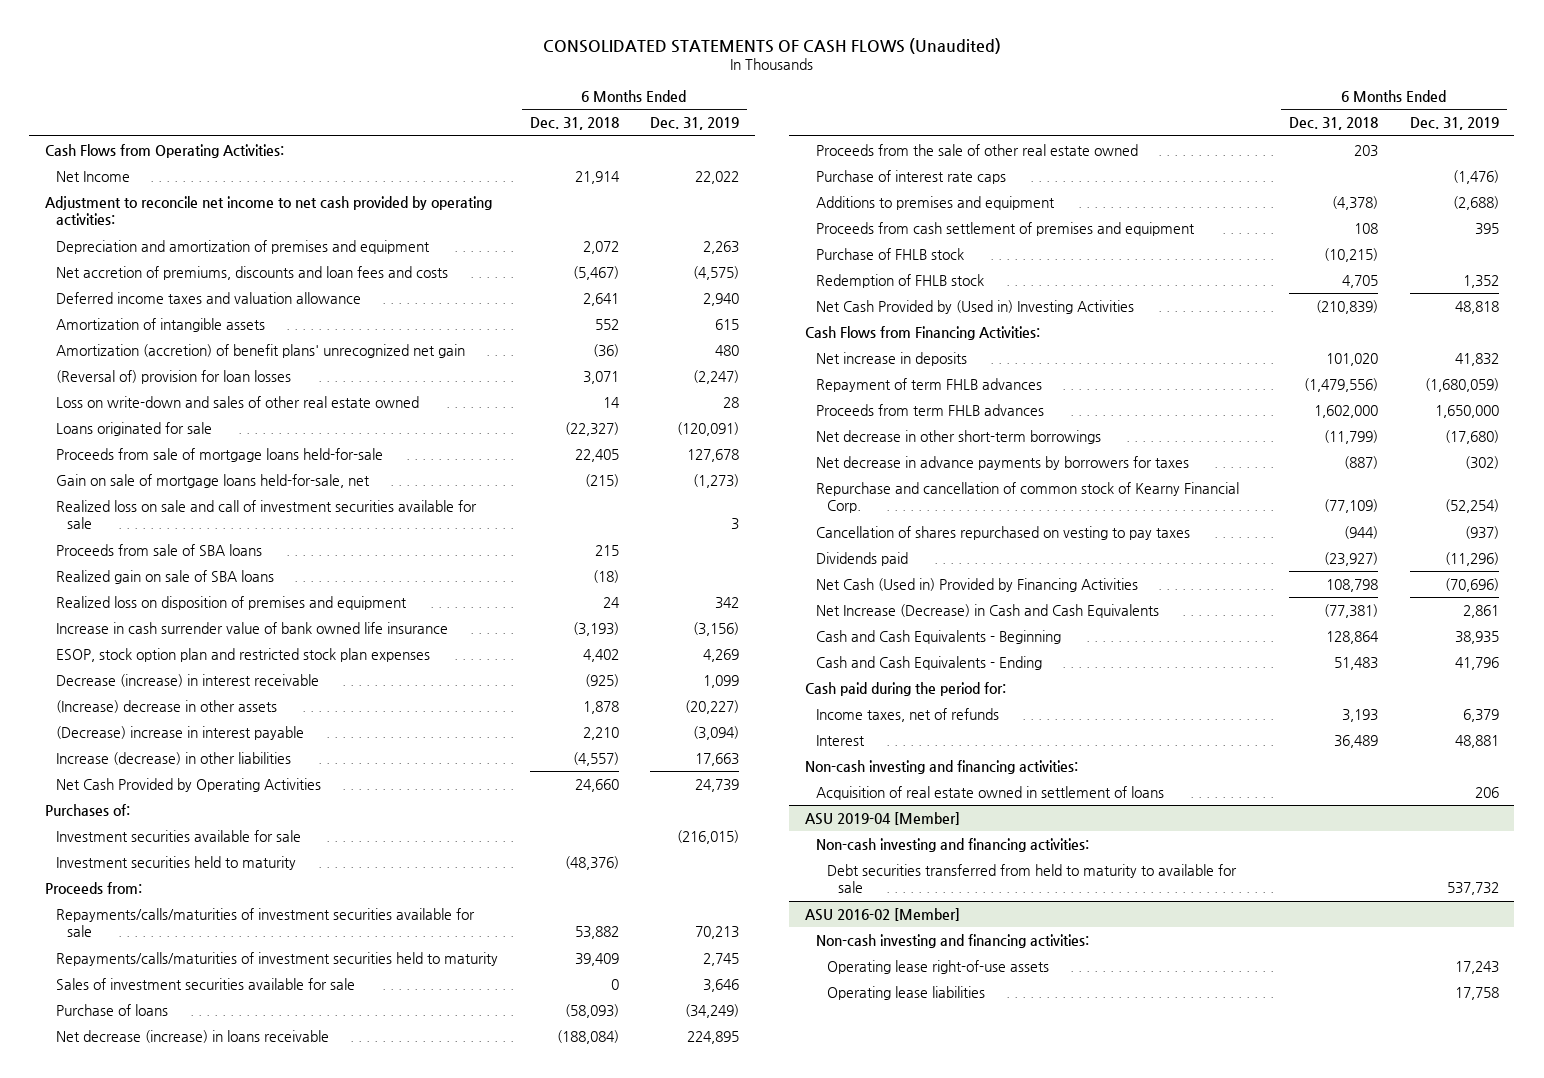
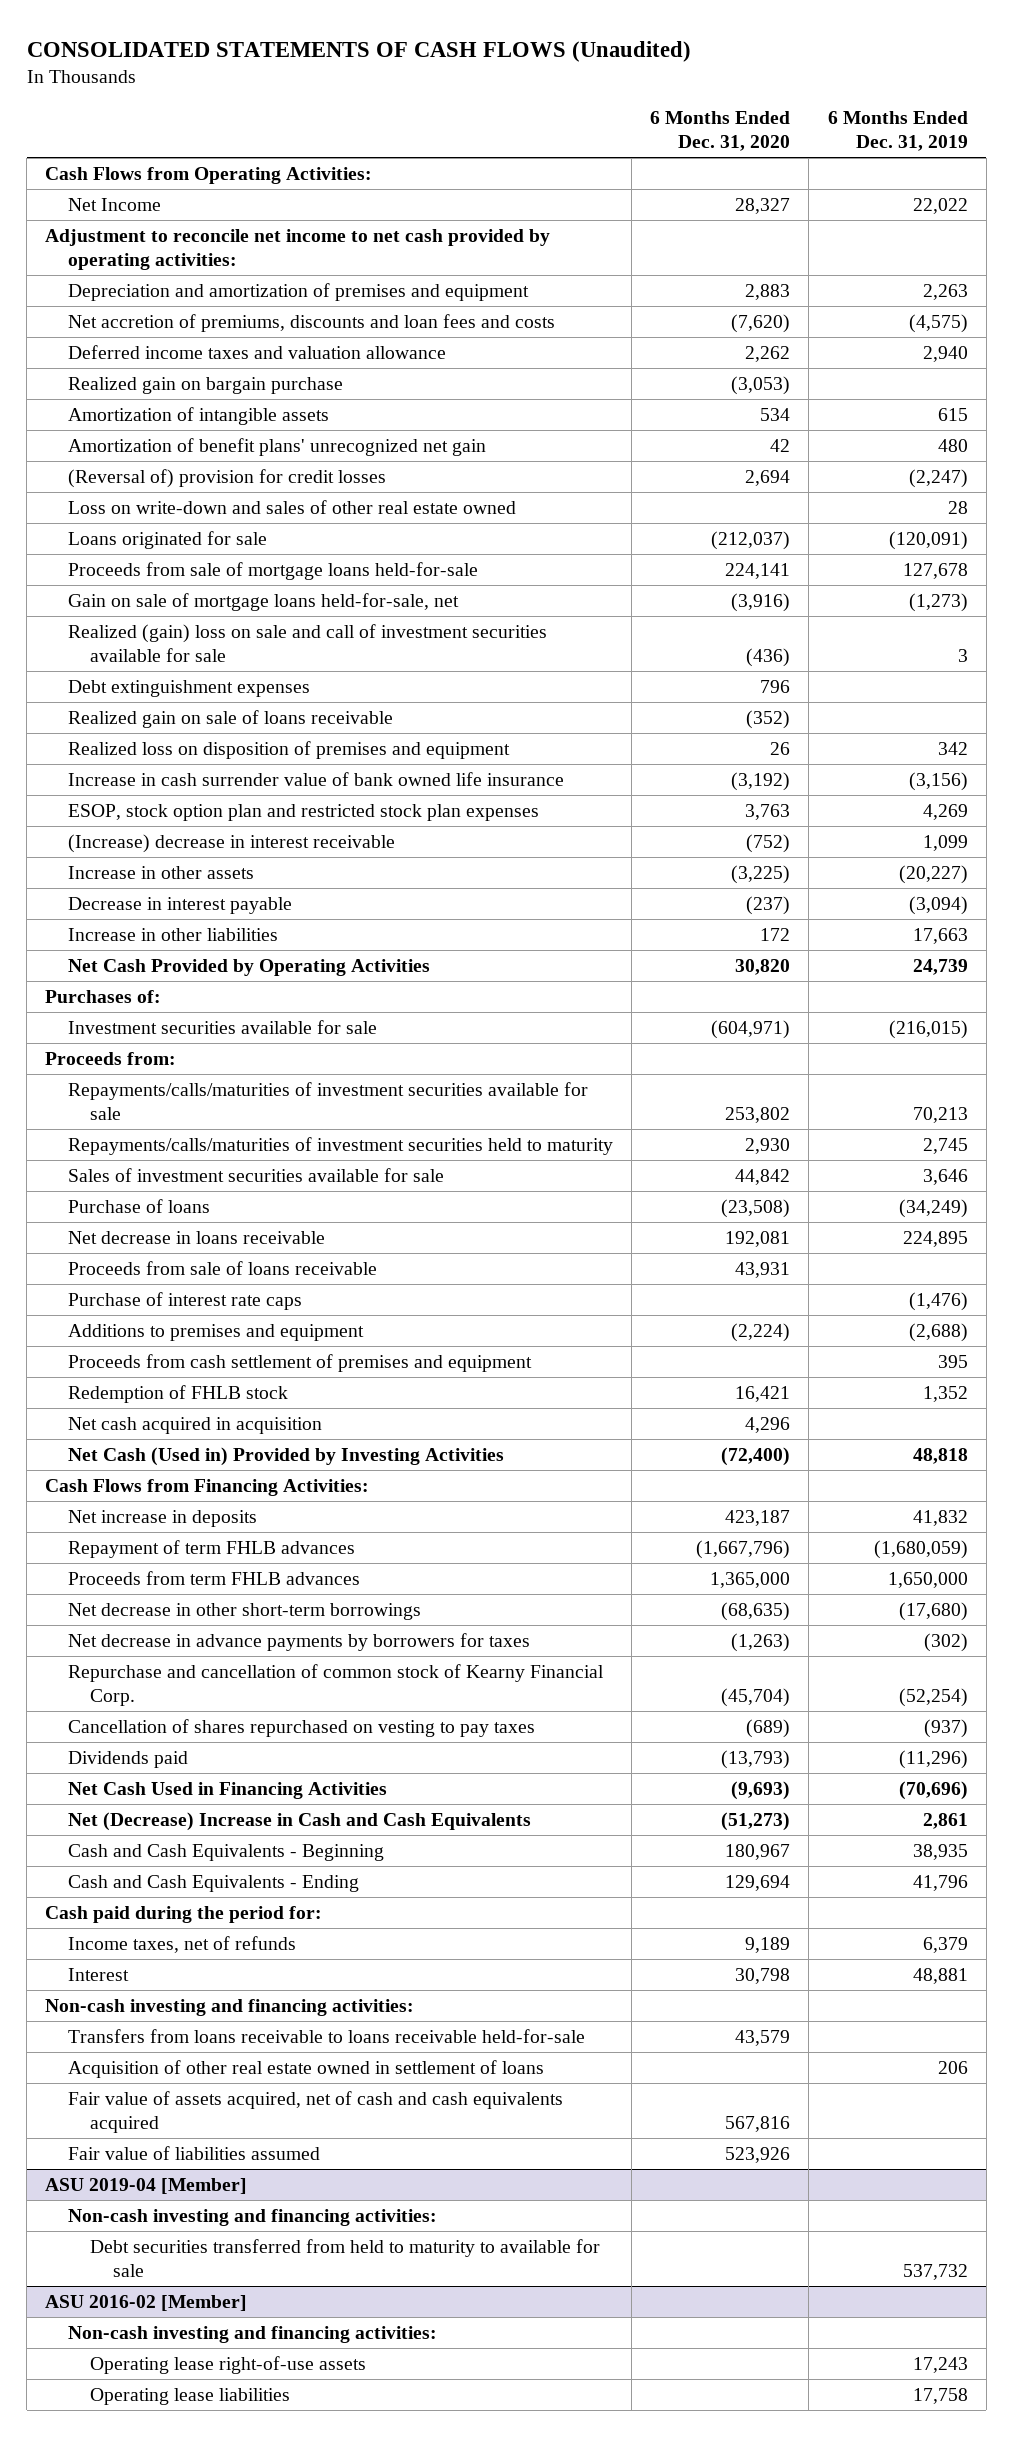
- | 6 Months Ended Dec. 31, 2018 | 6 Months Ended Dec. 31, 2019
+ | 6 Months Ended Dec. 31, 2020 | 6 Months Ended Dec. 31, 2019
+ Realized gain on bargain purchase | (3,053) |
- Amortization (accretion) of benefit plans' unrecognized net gain | (36) | 480
- (Reversal of) provision for loan losses | 3,071 | (2,247)
+ Amortization of benefit plans' unrecognized net gain | 42 | 480
+ (Reversal of) provision for credit losses | 2,694 | (2,247)
- Realized loss on sale and call of investment securities available for sale | | 3
- Proceeds from sale of SBA loans | 215 |
- Realized gain on sale of SBA loans | (18) |
+ Realized (gain) loss on sale and call of investment securities available for sale | (436) | 3
+ Debt extinguishment expenses | 796 |
+ Realized gain on sale of loans receivable | (352) |
- Decrease (increase) in interest receivable | (925) | 1,099
- (Increase) decrease in other assets | 1,878 | (20,227)
- (Decrease) increase in interest payable | 2,210 | (3,094)
- Increase (decrease) in other liabilities | (4,557) | 17,663
+ (Increase) decrease in interest receivable | (752) | 1,099
+ Increase in other assets | (3,225) | (20,227)
+ Decrease in interest payable | (237) | (3,094)
+ Increase in other liabilities | 172 | 17,663
- Investment securities held to maturity | (48,376) |
- Net decrease (increase) in loans receivable | (188,084) | 224,895
- Proceeds from the sale of other real estate owned | 203 |
+ Net decrease in loans receivable | 192,081 | 224,895
+ Proceeds from sale of loans receivable | 43,931 |
- Purchase of FHLB stock | (10,215) |
- Net Cash Provided by (Used in) Investing Activities | (210,839) | 48,818
+ Net cash acquired in acquisition | 4,296 |
+ Net Cash (Used in) Provided by Investing Activities | (72,400) | 48,818
- Net Cash (Used in) Provided by Financing Activities | 108,798 | (70,696)
- Net Increase (Decrease) in Cash and Cash Equivalents | (77,381) | 2,861
+ Net Cash Used in Financing Activities | (9,693) | (70,696)
+ Net (Decrease) Increase in Cash and Cash Equivalents | (51,273) | 2,861
- Acquisition of real estate owned in settlement of loans | | 206
+ Transfers from loans receivable to loans receivable held-for-sale | 43,579 |
+ Acquisition of other real estate owned in settlement of loans | | 206
+ Fair value of assets acquired, net of cash and cash equivalents acquired | 567,816 |
+ Fair value of liabilities assumed | 523,926 |

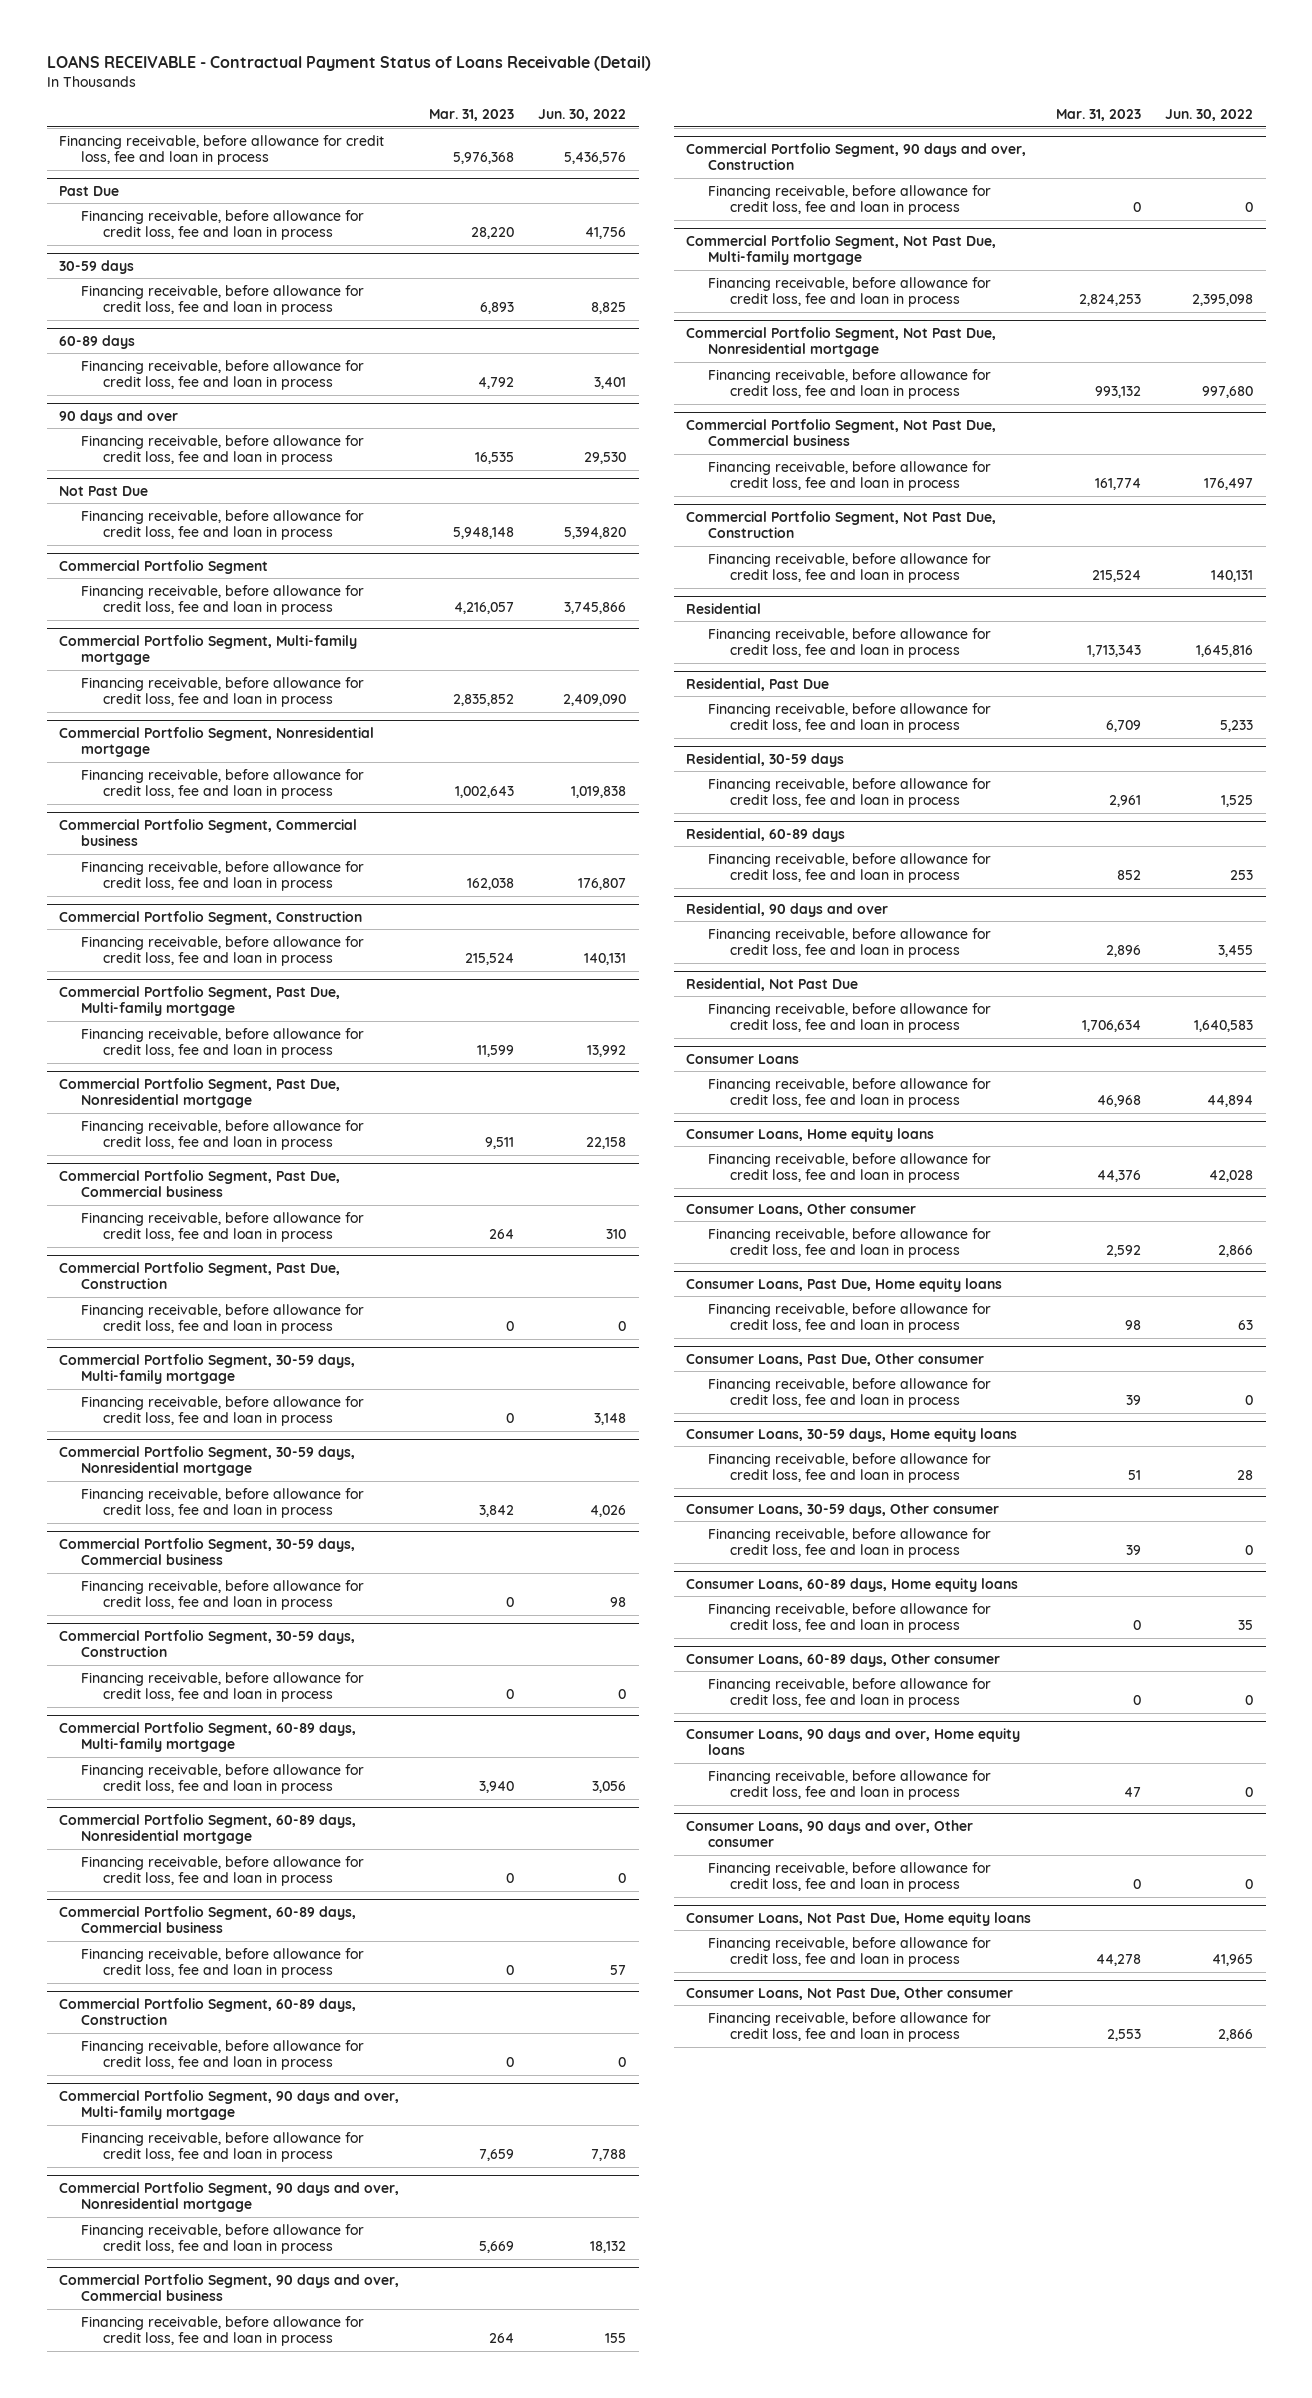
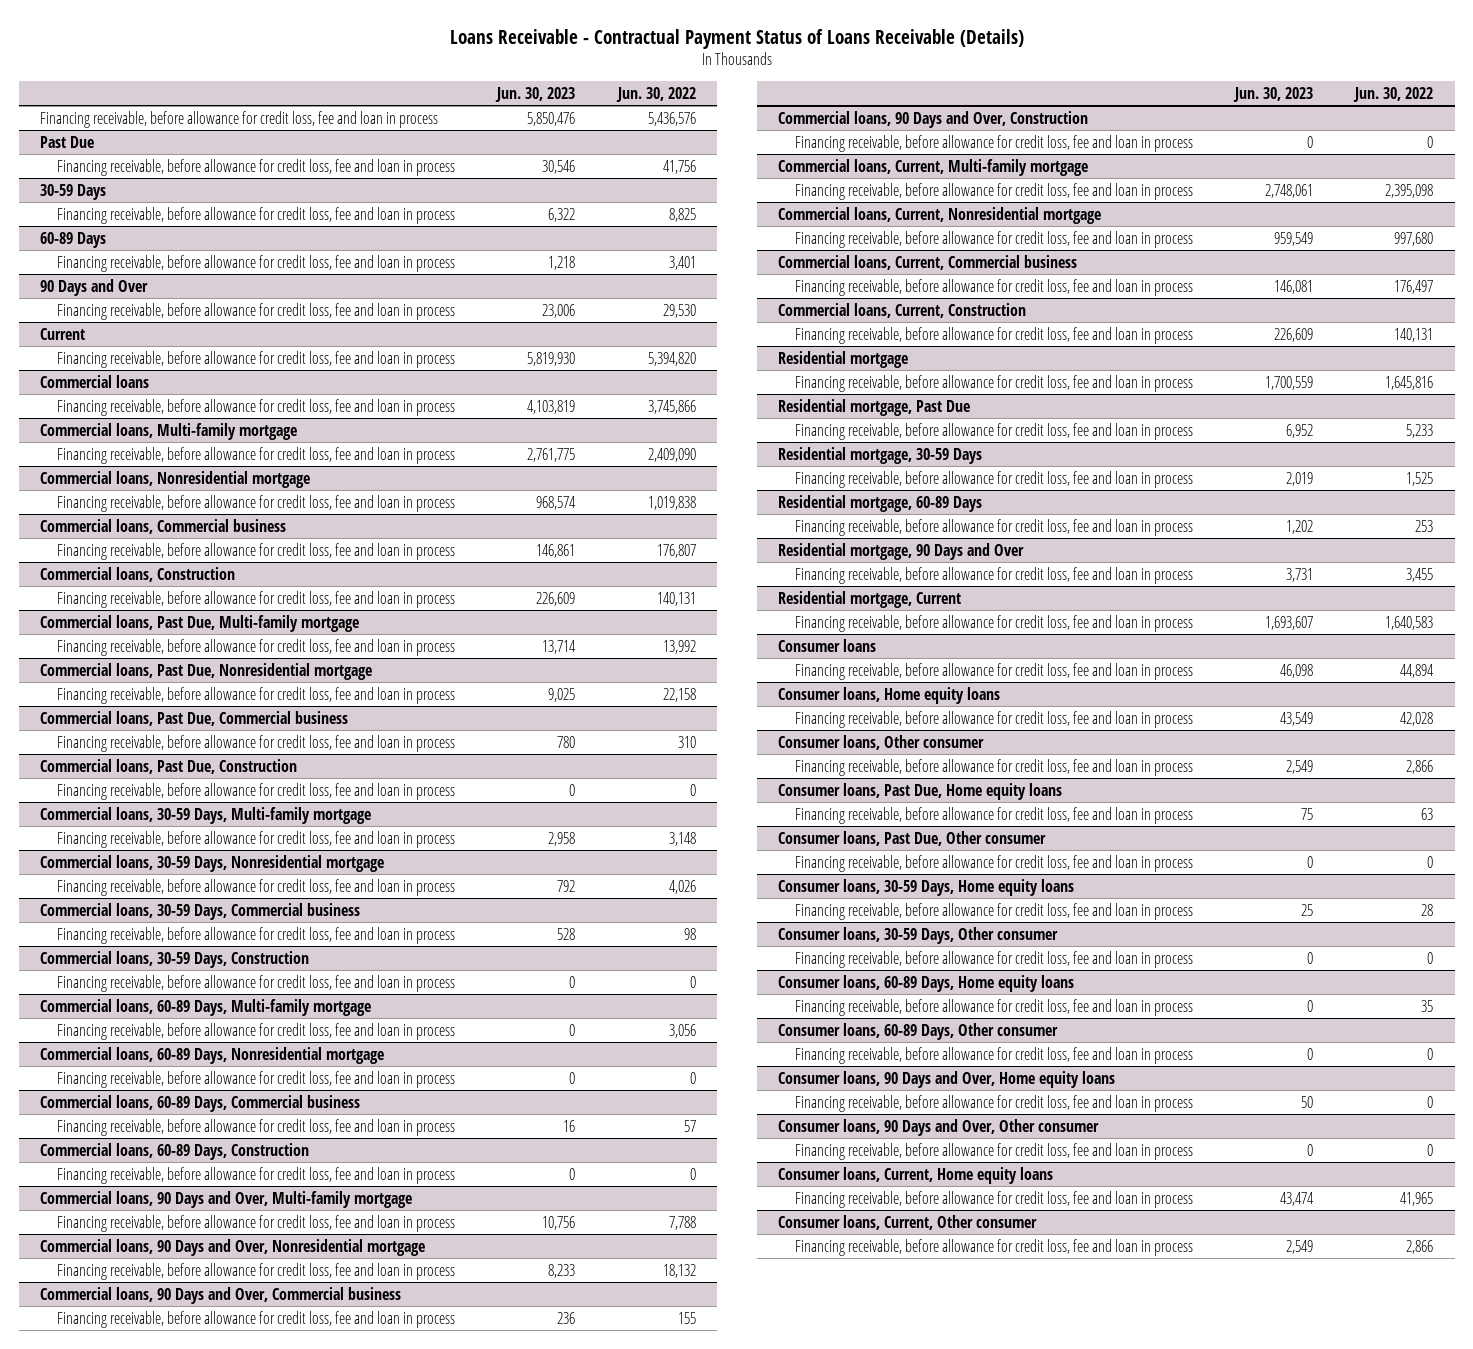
- LOANS RECEIVABLE - Contractual Payment Status of Loans Receivable (Detail)
+ Loans Receivable - Contractual Payment Status of Loans Receivable (Details)
- | Mar. 31, 2023 | Jun. 30, 2022
+ | Jun. 30, 2023 | Jun. 30, 2022
- 30-59 days
+ 30-59 Days
- 60-89 days
+ 60-89 Days
- 90 days and over
+ 90 Days and Over
- Not Past Due
+ Current
- Commercial Portfolio Segment
+ Commercial loans
- Commercial Portfolio Segment, Multi-family mortgage
+ Commercial loans, Multi-family mortgage
- Commercial Portfolio Segment, Nonresidential mortgage
+ Commercial loans, Nonresidential mortgage
- Commercial Portfolio Segment, Commercial business
+ Commercial loans, Commercial business
- Commercial Portfolio Segment, Construction
+ Commercial loans, Construction
- Commercial Portfolio Segment, Past Due, Multi-family mortgage
+ Commercial loans, Past Due, Multi-family mortgage
- Commercial Portfolio Segment, Past Due, Nonresidential mortgage
+ Commercial loans, Past Due, Nonresidential mortgage
- Commercial Portfolio Segment, Past Due, Commercial business
+ Commercial loans, Past Due, Commercial business
- Commercial Portfolio Segment, Past Due, Construction
+ Commercial loans, Past Due, Construction
- Commercial Portfolio Segment, 30-59 days, Multi-family mortgage
+ Commercial loans, 30-59 Days, Multi-family mortgage
- Commercial Portfolio Segment, 30-59 days, Nonresidential mortgage
+ Commercial loans, 30-59 Days, Nonresidential mortgage
- Commercial Portfolio Segment, 30-59 days, Commercial business
+ Commercial loans, 30-59 Days, Commercial business
- Commercial Portfolio Segment, 30-59 days, Construction
+ Commercial loans, 30-59 Days, Construction
- Commercial Portfolio Segment, 60-89 days, Multi-family mortgage
+ Commercial loans, 60-89 Days, Multi-family mortgage
- Commercial Portfolio Segment, 60-89 days, Nonresidential mortgage
+ Commercial loans, 60-89 Days, Nonresidential mortgage
- Commercial Portfolio Segment, 60-89 days, Commercial business
+ Commercial loans, 60-89 Days, Commercial business
- Commercial Portfolio Segment, 60-89 days, Construction
+ Commercial loans, 60-89 Days, Construction
- Commercial Portfolio Segment, 90 days and over, Multi-family mortgage
+ Commercial loans, 90 Days and Over, Multi-family mortgage
- Commercial Portfolio Segment, 90 days and over, Nonresidential mortgage
+ Commercial loans, 90 Days and Over, Nonresidential mortgage
- Commercial Portfolio Segment, 90 days and over, Commercial business
+ Commercial loans, 90 Days and Over, Commercial business
- Commercial Portfolio Segment, 90 days and over, Construction
+ Commercial loans, 90 Days and Over, Construction
- Commercial Portfolio Segment, Not Past Due, Multi-family mortgage
+ Commercial loans, Current, Multi-family mortgage
- Commercial Portfolio Segment, Not Past Due, Nonresidential mortgage
+ Commercial loans, Current, Nonresidential mortgage
- Commercial Portfolio Segment, Not Past Due, Commercial business
+ Commercial loans, Current, Commercial business
- Commercial Portfolio Segment, Not Past Due, Construction
+ Commercial loans, Current, Construction
- Residential
+ Residential mortgage
- Residential, Past Due
+ Residential mortgage, Past Due
- Residential, 30-59 days
+ Residential mortgage, 30-59 Days
- Residential, 60-89 days
+ Residential mortgage, 60-89 Days
- Residential, 90 days and over
+ Residential mortgage, 90 Days and Over
- Residential, Not Past Due
+ Residential mortgage, Current
- Consumer Loans
+ Consumer loans
- Consumer Loans, Home equity loans
+ Consumer loans, Home equity loans
- Consumer Loans, Other consumer
+ Consumer loans, Other consumer
- Consumer Loans, Past Due, Home equity loans
+ Consumer loans, Past Due, Home equity loans
- Consumer Loans, Past Due, Other consumer
+ Consumer loans, Past Due, Other consumer
- Consumer Loans, 30-59 days, Home equity loans
+ Consumer loans, 30-59 Days, Home equity loans
- Consumer Loans, 30-59 days, Other consumer
+ Consumer loans, 30-59 Days, Other consumer
- Consumer Loans, 60-89 days, Home equity loans
+ Consumer loans, 60-89 Days, Home equity loans
- Consumer Loans, 60-89 days, Other consumer
+ Consumer loans, 60-89 Days, Other consumer
- Consumer Loans, 90 days and over, Home equity loans
+ Consumer loans, 90 Days and Over, Home equity loans
- Consumer Loans, 90 days and over, Other consumer
+ Consumer loans, 90 Days and Over, Other consumer
- Consumer Loans, Not Past Due, Home equity loans
+ Consumer loans, Current, Home equity loans
- Consumer Loans, Not Past Due, Other consumer
+ Consumer loans, Current, Other consumer

